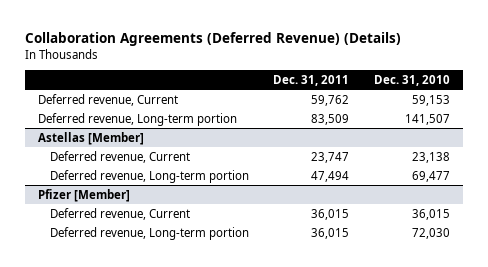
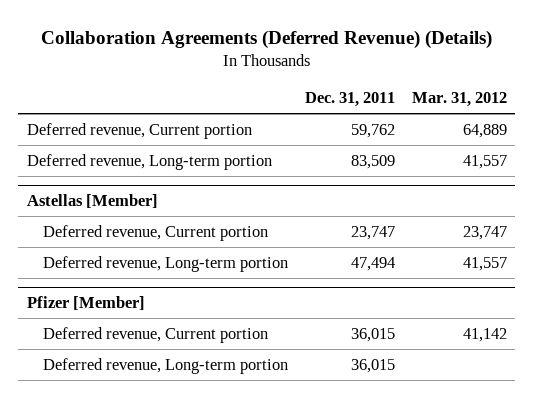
- | Dec. 31, 2011 | Dec. 31, 2010
+ | Dec. 31, 2011 | Mar. 31, 2012
- Deferred revenue, Current | 59,762 | 59,153
+ Deferred revenue, Current portion | 59,762 | 64,889
@ Astellas [Member]
- Deferred revenue, Current | 23,747 | 23,138
+ Deferred revenue, Current portion | 23,747 | 23,747
@ Pfizer [Member]
- Deferred revenue, Current | 36,015 | 36,015
+ Deferred revenue, Current portion | 36,015 | 41,142

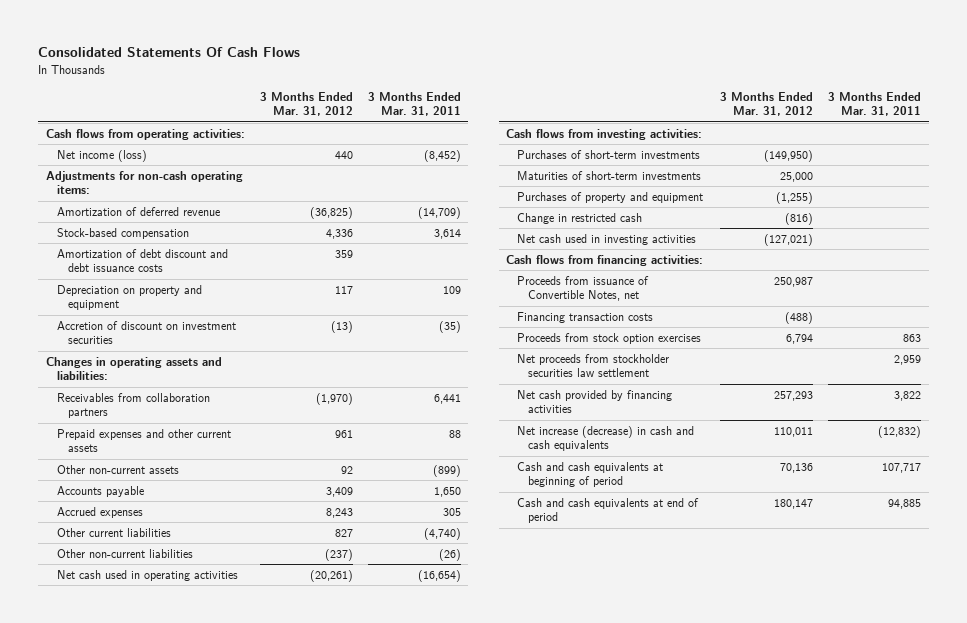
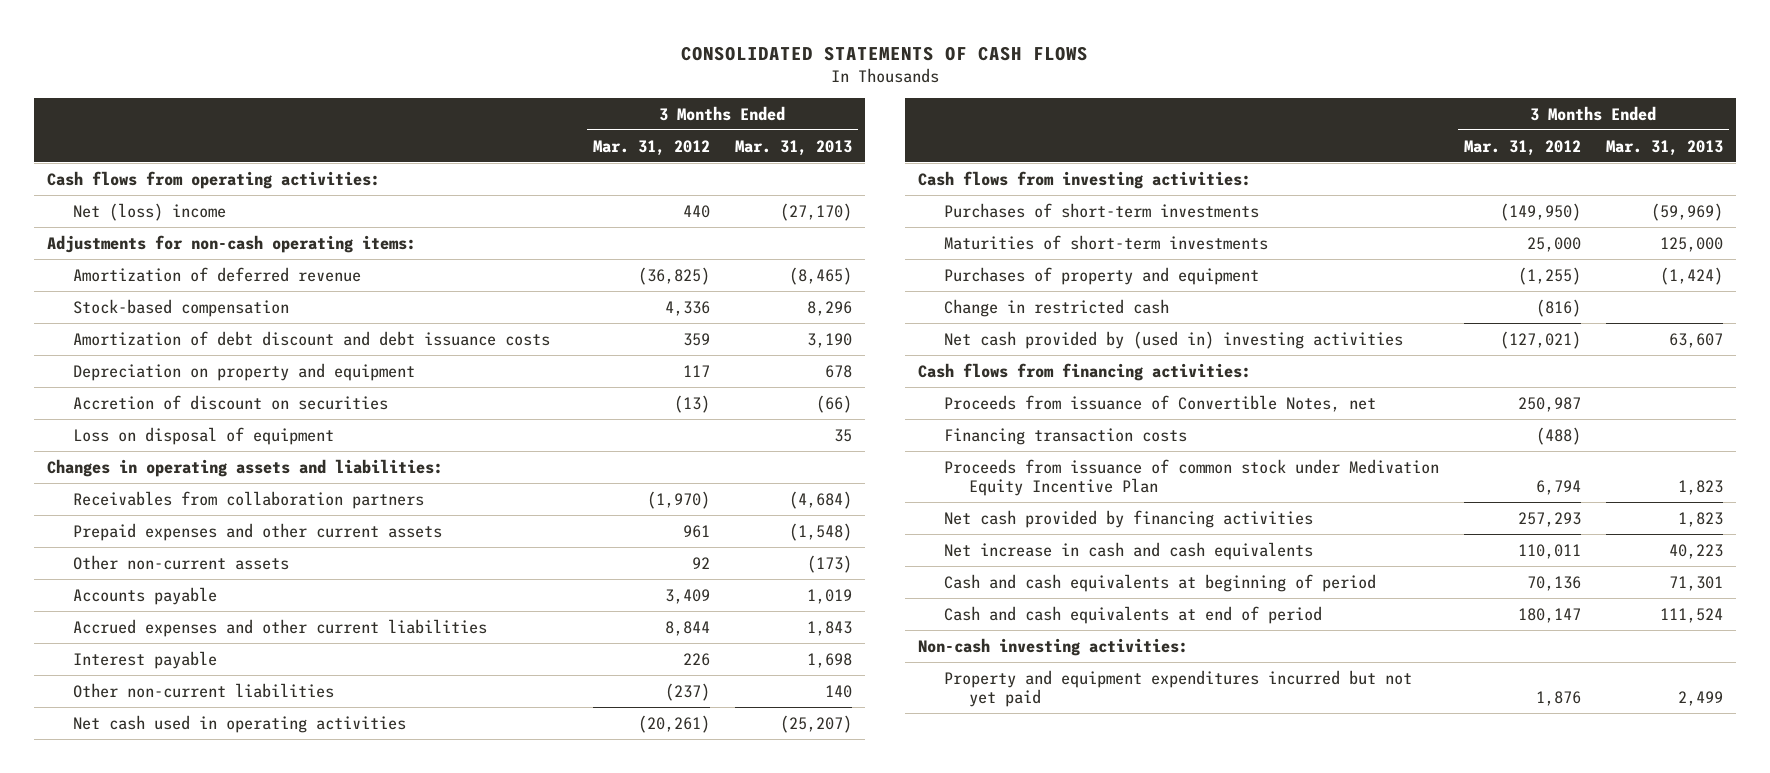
- Consolidated Statements Of Cash Flows
+ CONSOLIDATED STATEMENTS OF CASH FLOWS
- | 3 Months Ended Mar. 31, 2012 | 3 Months Ended Mar. 31, 2011
+ | 3 Months Ended Mar. 31, 2012 | 3 Months Ended Mar. 31, 2013
- Net income (loss) | 440 | (8,452)
+ Net (loss) income | 440 | (27,170)
- Accretion of discount on investment securities | (13) | (35)
+ Accretion of discount on securities | (13) | (66)
+ Loss on disposal of equipment | | 35
- Accrued expenses | 8,243 | 305
- Other current liabilities | 827 | (4,740)
+ Accrued expenses and other current liabilities | 8,844 | 1,843
+ Interest payable | 226 | 1,698
- Net cash used in investing activities | (127,021) |
+ Net cash provided by (used in) investing activities | (127,021) | 63,607
- Proceeds from stock option exercises | 6,794 | 863
- Net proceeds from stockholder securities law settlement | | 2,959
+ Proceeds from issuance of common stock under Medivation Equity Incentive Plan | 6,794 | 1,823
- Net increase (decrease) in cash and cash equivalents | 110,011 | (12,832)
+ Net increase in cash and cash equivalents | 110,011 | 40,223
+ Non-cash investing activities:
+ Property and equipment expenditures incurred but not yet paid | 1,876 | 2,499

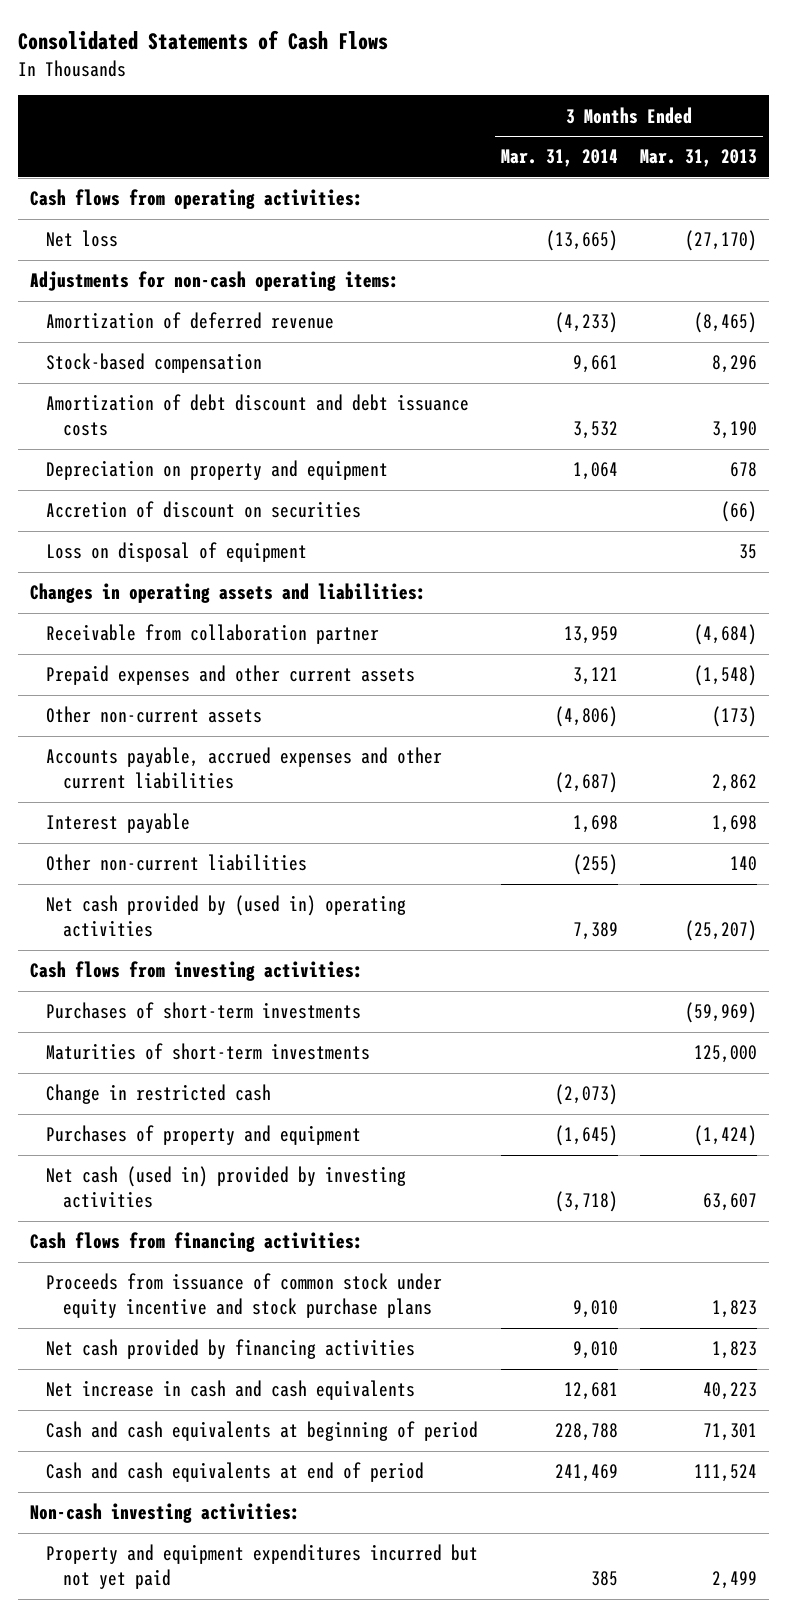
- CONSOLIDATED STATEMENTS OF CASH FLOWS
+ Consolidated Statements of Cash Flows
- | 3 Months Ended Mar. 31, 2012 | 3 Months Ended Mar. 31, 2013
+ | 3 Months Ended Mar. 31, 2014 | 3 Months Ended Mar. 31, 2013
- Net (loss) income | 440 | (27,170)
+ Net loss | (13,665) | (27,170)
- Receivables from collaboration partners | (1,970) | (4,684)
+ Receivable from collaboration partner | 13,959 | (4,684)
- Accounts payable | 3,409 | 1,019
- Accrued expenses and other current liabilities | 8,844 | 1,843
+ Accounts payable, accrued expenses and other current liabilities | (2,687) | 2,862
- Net cash used in operating activities | (20,261) | (25,207)
+ Net cash provided by (used in) operating activities | 7,389 | (25,207)
- Net cash provided by (used in) investing activities | (127,021) | 63,607
moved down: Purchases of property and equipment | (1,645) | (1,424)
+ Net cash (used in) provided by investing activities | (3,718) | 63,607
- Proceeds from issuance of Convertible Notes, net | 250,987 |
- Financing transaction costs | (488) |
- Proceeds from issuance of common stock under Medivation Equity Incentive Plan | 6,794 | 1,823
+ Proceeds from issuance of common stock under equity incentive and stock purchase plans | 9,010 | 1,823

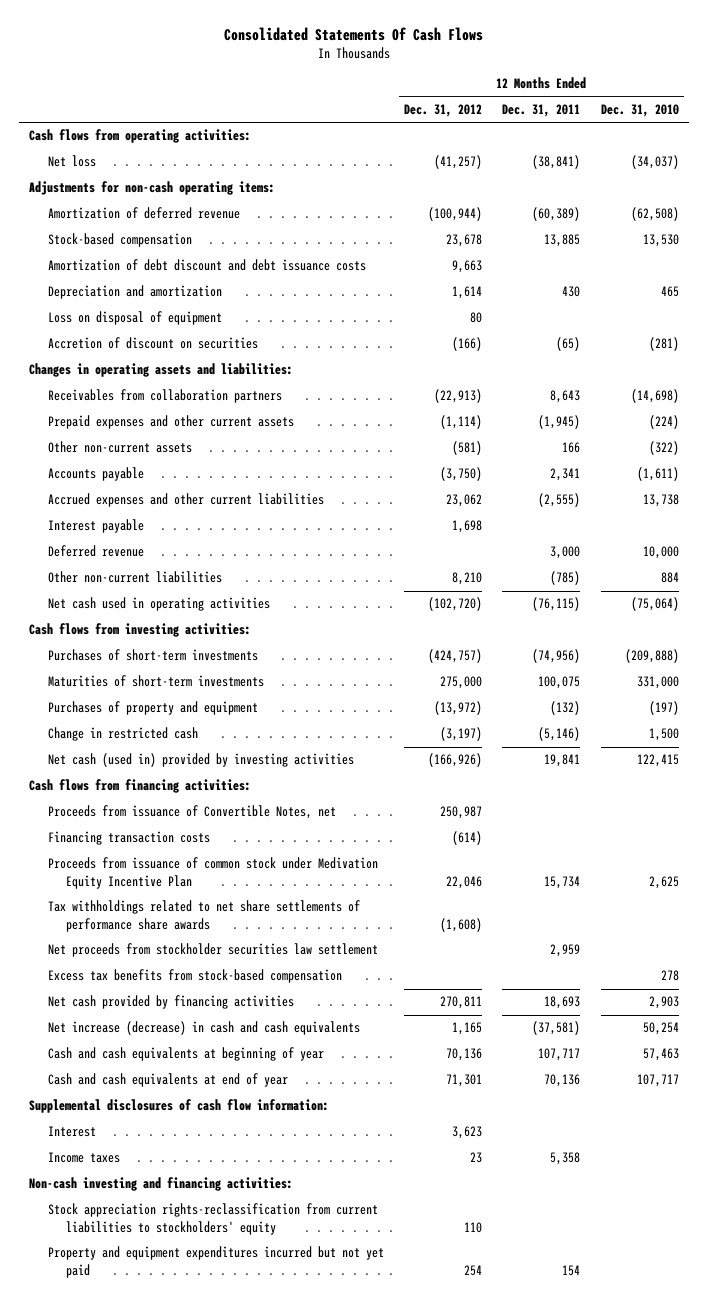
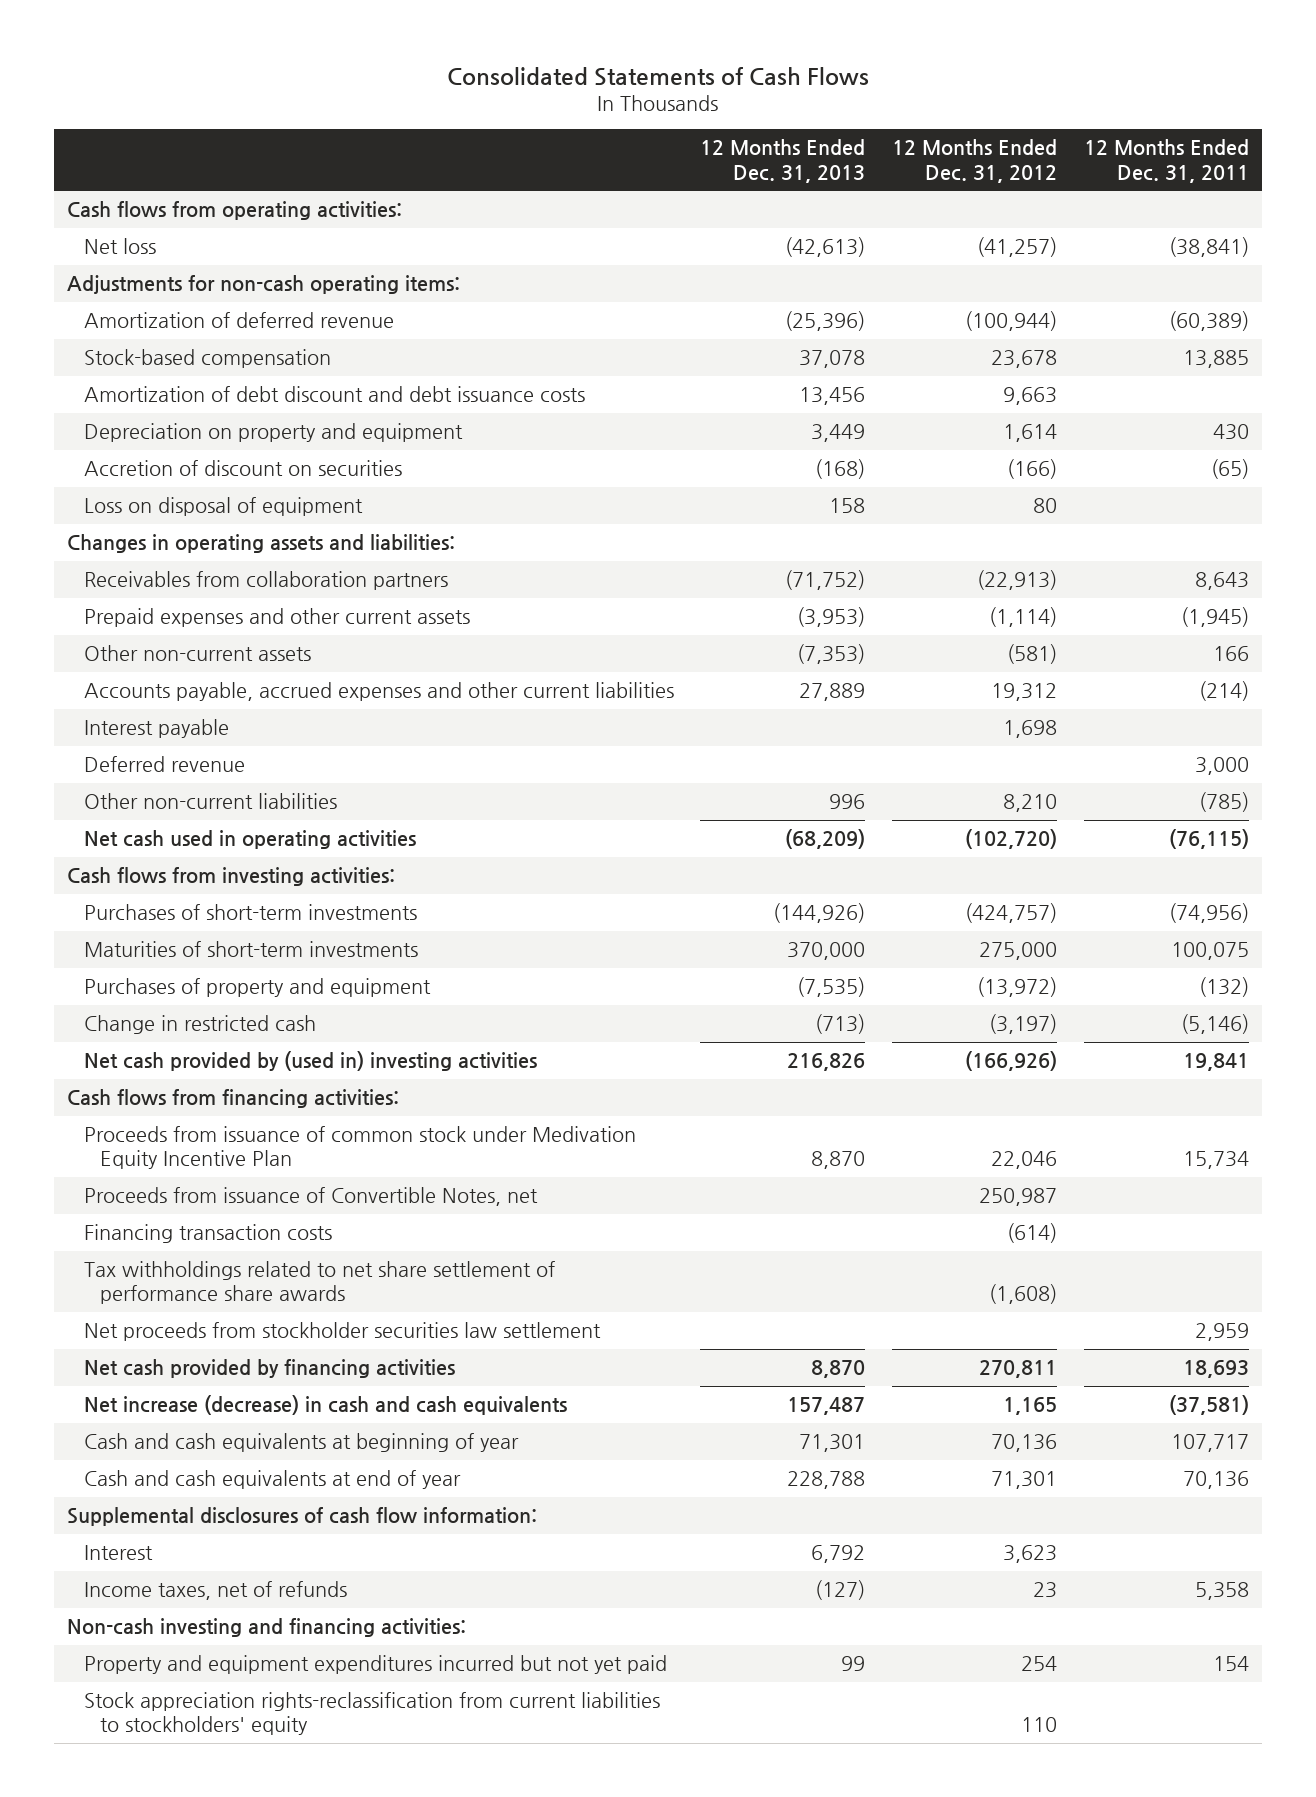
- Consolidated Statements Of Cash Flows
+ Consolidated Statements of Cash Flows
- | 12 Months Ended Dec. 31, 2012 | 12 Months Ended Dec. 31, 2011 | 12 Months Ended Dec. 31, 2010
+ | 12 Months Ended Dec. 31, 2013 | 12 Months Ended Dec. 31, 2012 | 12 Months Ended Dec. 31, 2011
- Depreciation and amortization | 1,614 | 430 | 465
+ Depreciation on property and equipment | 3,449 | 1,614 | 430
moved down: Loss on disposal of equipment | 158 | 80 |
- Accounts payable | (3,750) | 2,341 | (1,611)
- Accrued expenses and other current liabilities | 23,062 | (2,555) | 13,738
+ Accounts payable, accrued expenses and other current liabilities | 27,889 | 19,312 | (214)
- Net cash (used in) provided by investing activities | (166,926) | 19,841 | 122,415
+ Net cash provided by (used in) investing activities | 216,826 | (166,926) | 19,841
moved up: Proceeds from issuance of common stock under Medivation Equity Incentive Plan | 8,870 | 22,046 | 15,734
- Tax withholdings related to net share settlements of performance share awards | (1,608) | |
+ Tax withholdings related to net share settlement of performance share awards | | (1,608) |
- Excess tax benefits from stock-based compensation | | | 278
- Income taxes | 23 | 5,358 |
+ Income taxes, net of refunds | (127) | 23 | 5,358
moved down: Stock appreciation rights-reclassification from current liabilities to stockholders' equity | | 110 |

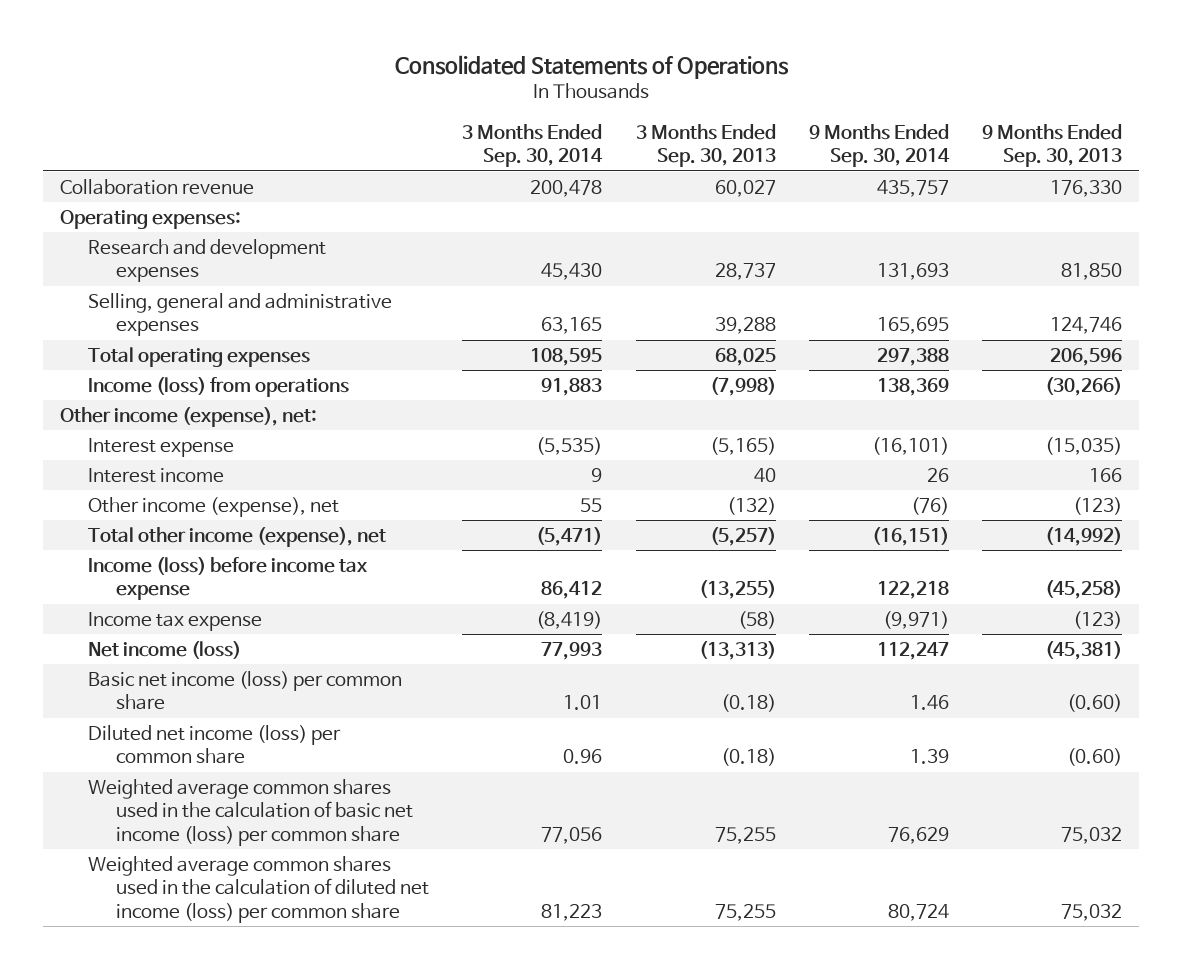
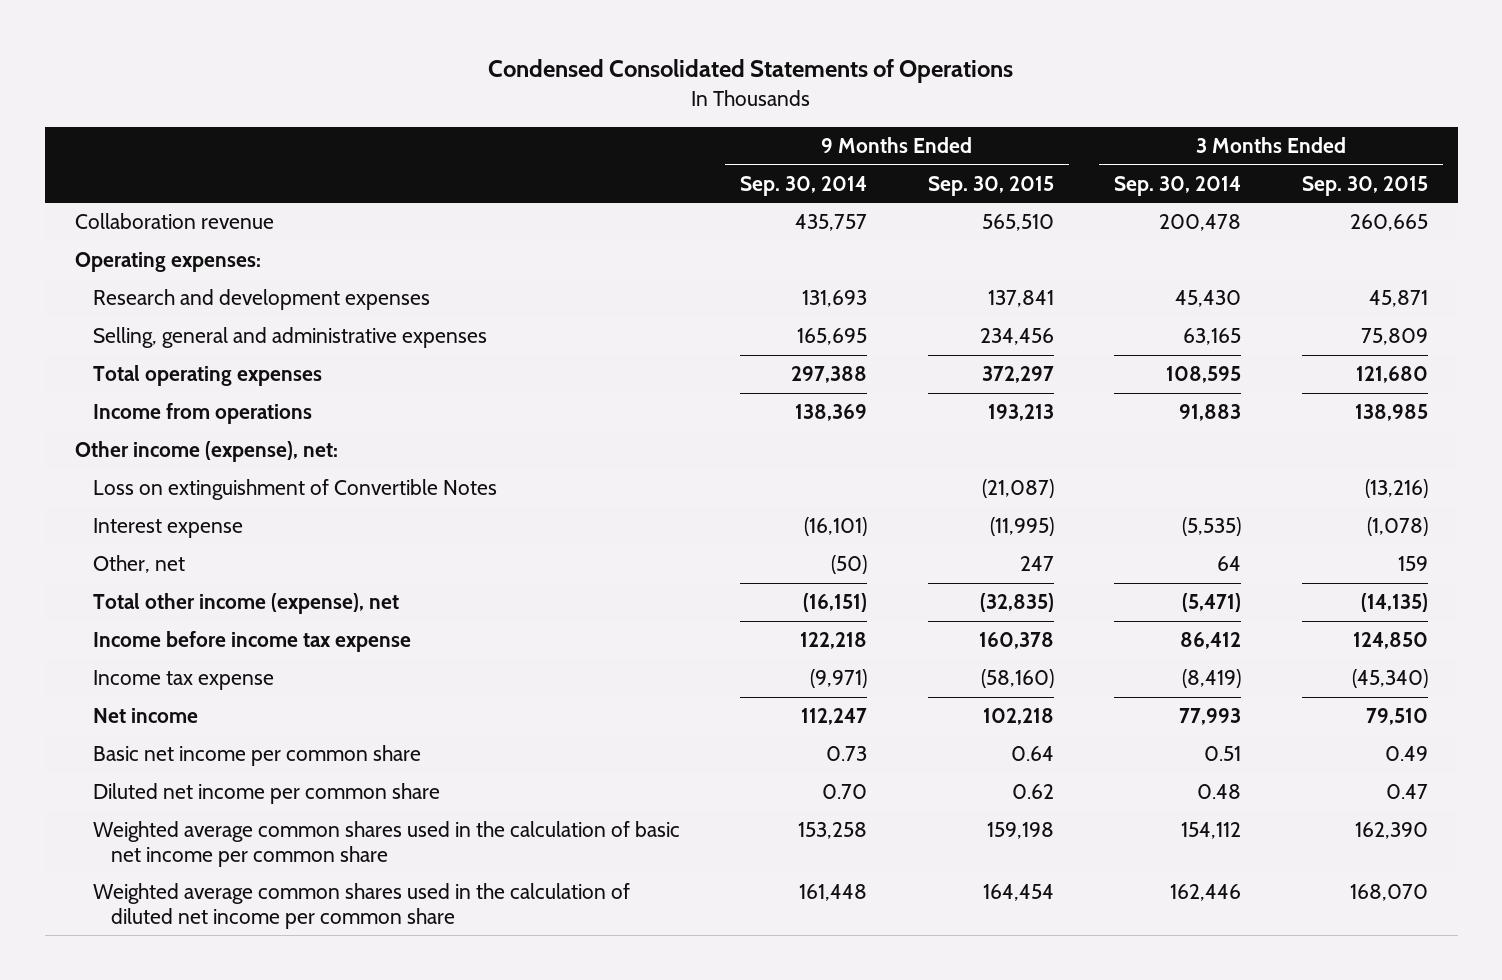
- Consolidated Statements of Operations
+ Condensed Consolidated Statements of Operations
- | 3 Months Ended Sep. 30, 2014 | 3 Months Ended Sep. 30, 2013 | 9 Months Ended Sep. 30, 2014 | 9 Months Ended Sep. 30, 2013
+ | 9 Months Ended Sep. 30, 2014 | 9 Months Ended Sep. 30, 2015 | 3 Months Ended Sep. 30, 2014 | 3 Months Ended Sep. 30, 2015
- Income (loss) from operations | 91,883 | (7,998) | 138,369 | (30,266)
+ Income from operations | 138,369 | 193,213 | 91,883 | 138,985
+ Loss on extinguishment of Convertible Notes | | (21,087) | | (13,216)
- Interest income | 9 | 40 | 26 | 166
- Other income (expense), net | 55 | (132) | (76) | (123)
+ Other, net | (50) | 247 | 64 | 159
- Income (loss) before income tax expense | 86,412 | (13,255) | 122,218 | (45,258)
+ Income before income tax expense | 122,218 | 160,378 | 86,412 | 124,850
- Net income (loss) | 77,993 | (13,313) | 112,247 | (45,381)
- Basic net income (loss) per common share | 1.01 | (0.18) | 1.46 | (0.60)
- Diluted net income (loss) per common share | 0.96 | (0.18) | 1.39 | (0.60)
- Weighted average common shares used in the calculation of basic net income (loss) per common share | 77,056 | 75,255 | 76,629 | 75,032
- Weighted average common shares used in the calculation of diluted net income (loss) per common share | 81,223 | 75,255 | 80,724 | 75,032
+ Net income | 112,247 | 102,218 | 77,993 | 79,510
+ Basic net income per common share | 0.73 | 0.64 | 0.51 | 0.49
+ Diluted net income per common share | 0.70 | 0.62 | 0.48 | 0.47
+ Weighted average common shares used in the calculation of basic net income per common share | 153,258 | 159,198 | 154,112 | 162,390
+ Weighted average common shares used in the calculation of diluted net income per common share | 161,448 | 164,454 | 162,446 | 168,070

